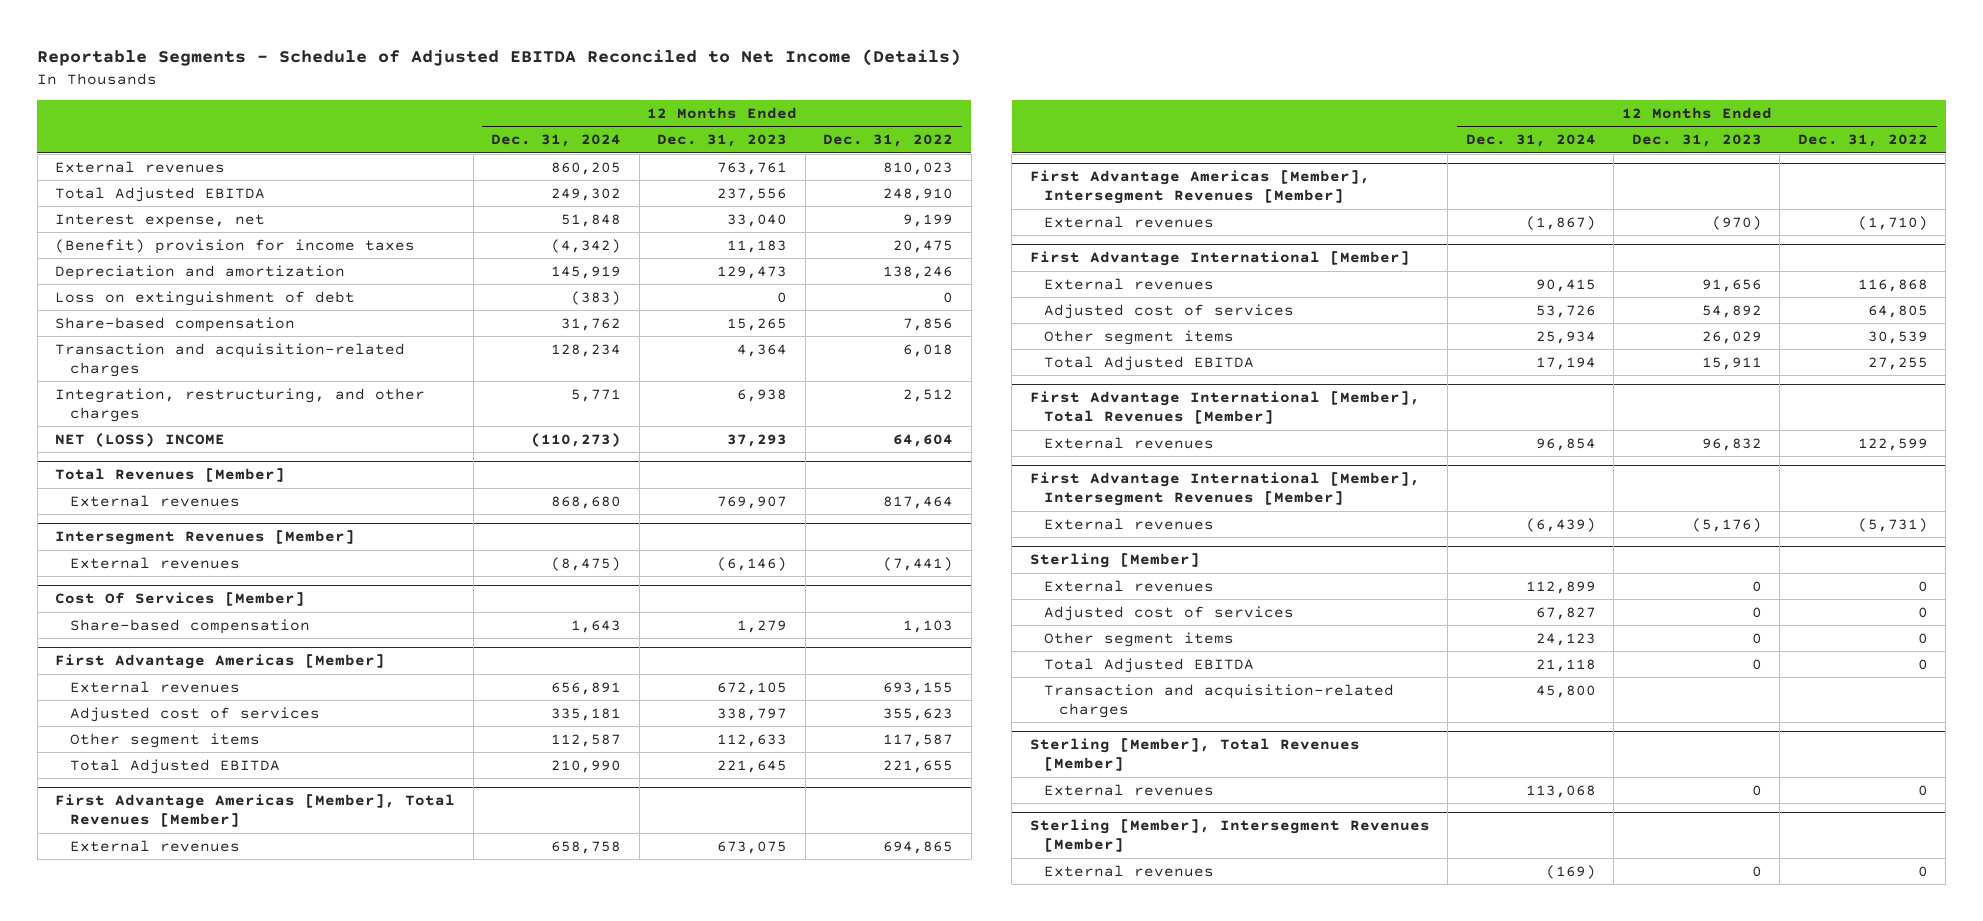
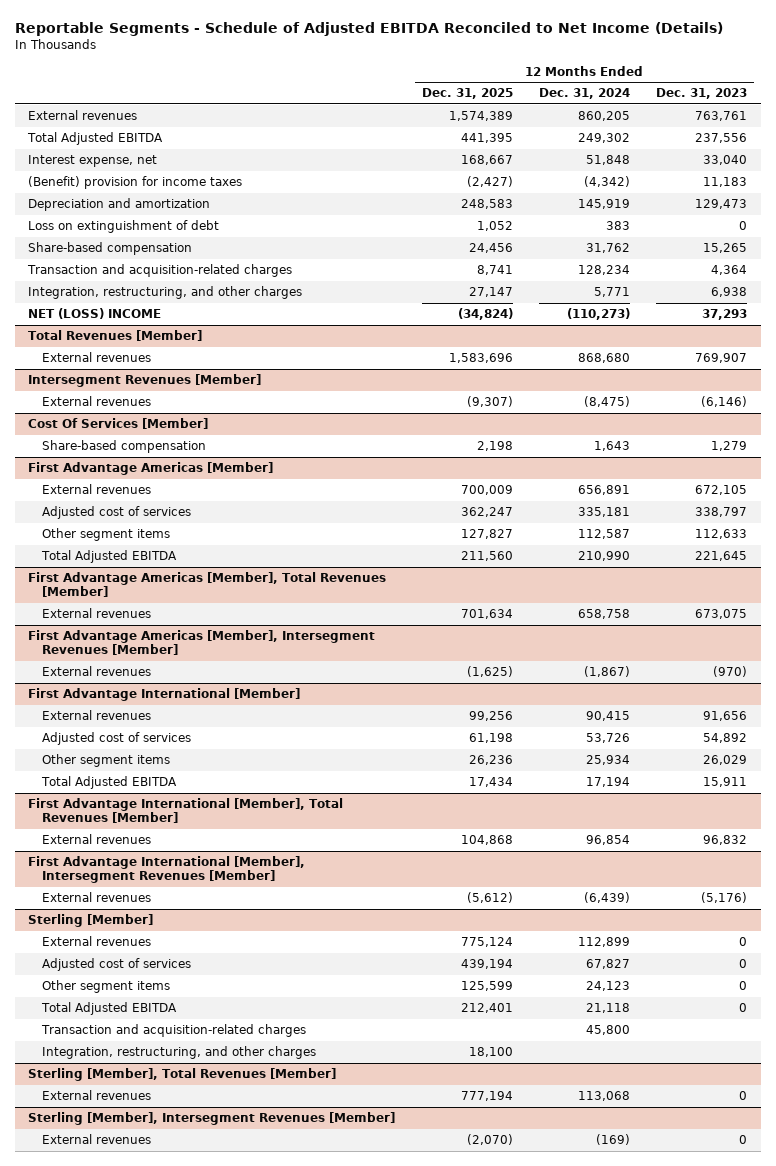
- | 12 Months Ended Dec. 31, 2024 | 12 Months Ended Dec. 31, 2023 | 12 Months Ended Dec. 31, 2022
+ | 12 Months Ended Dec. 31, 2025 | 12 Months Ended Dec. 31, 2024 | 12 Months Ended Dec. 31, 2023
- Loss on extinguishment of debt | (383) | 0 | 0
+ Loss on extinguishment of debt | 1,052 | 383 | 0
@ Sterling [Member]
+ Integration, restructuring, and other charges | 18,100 | |

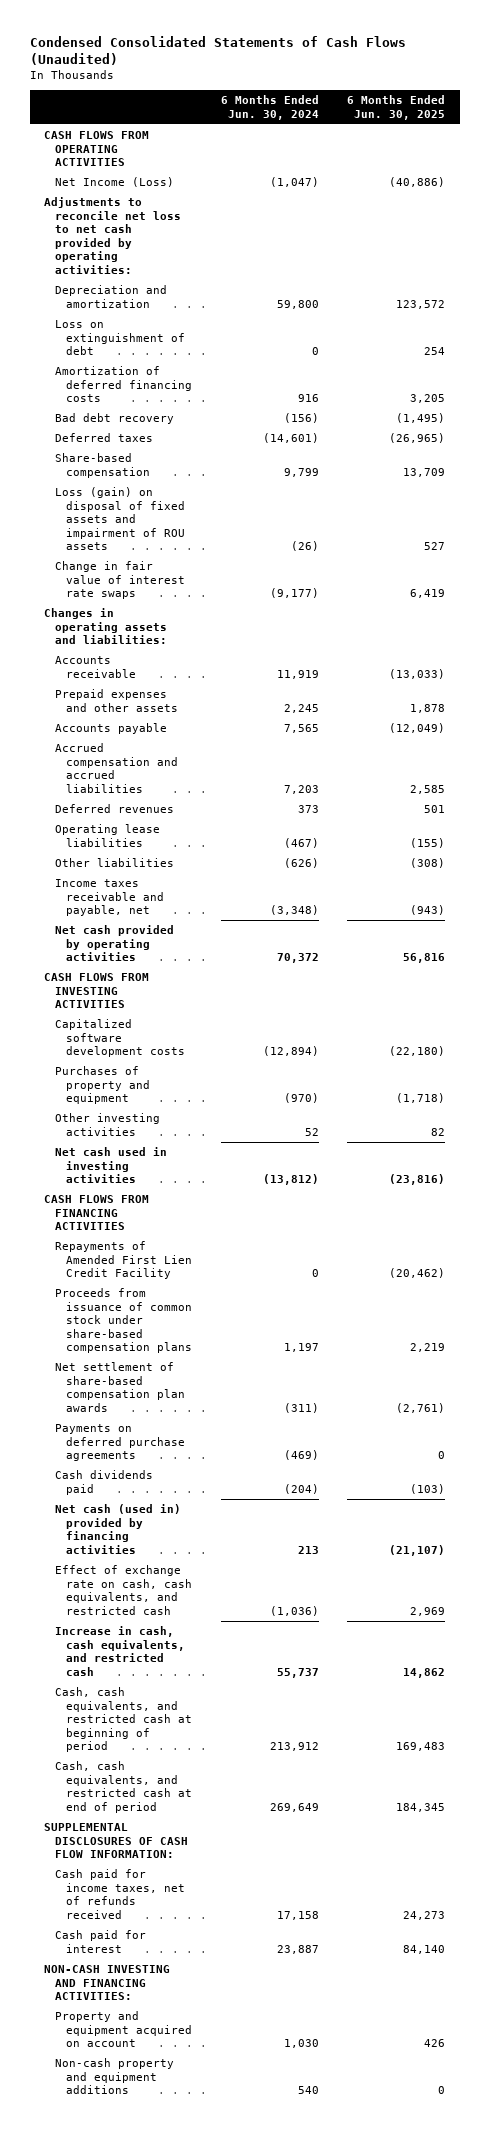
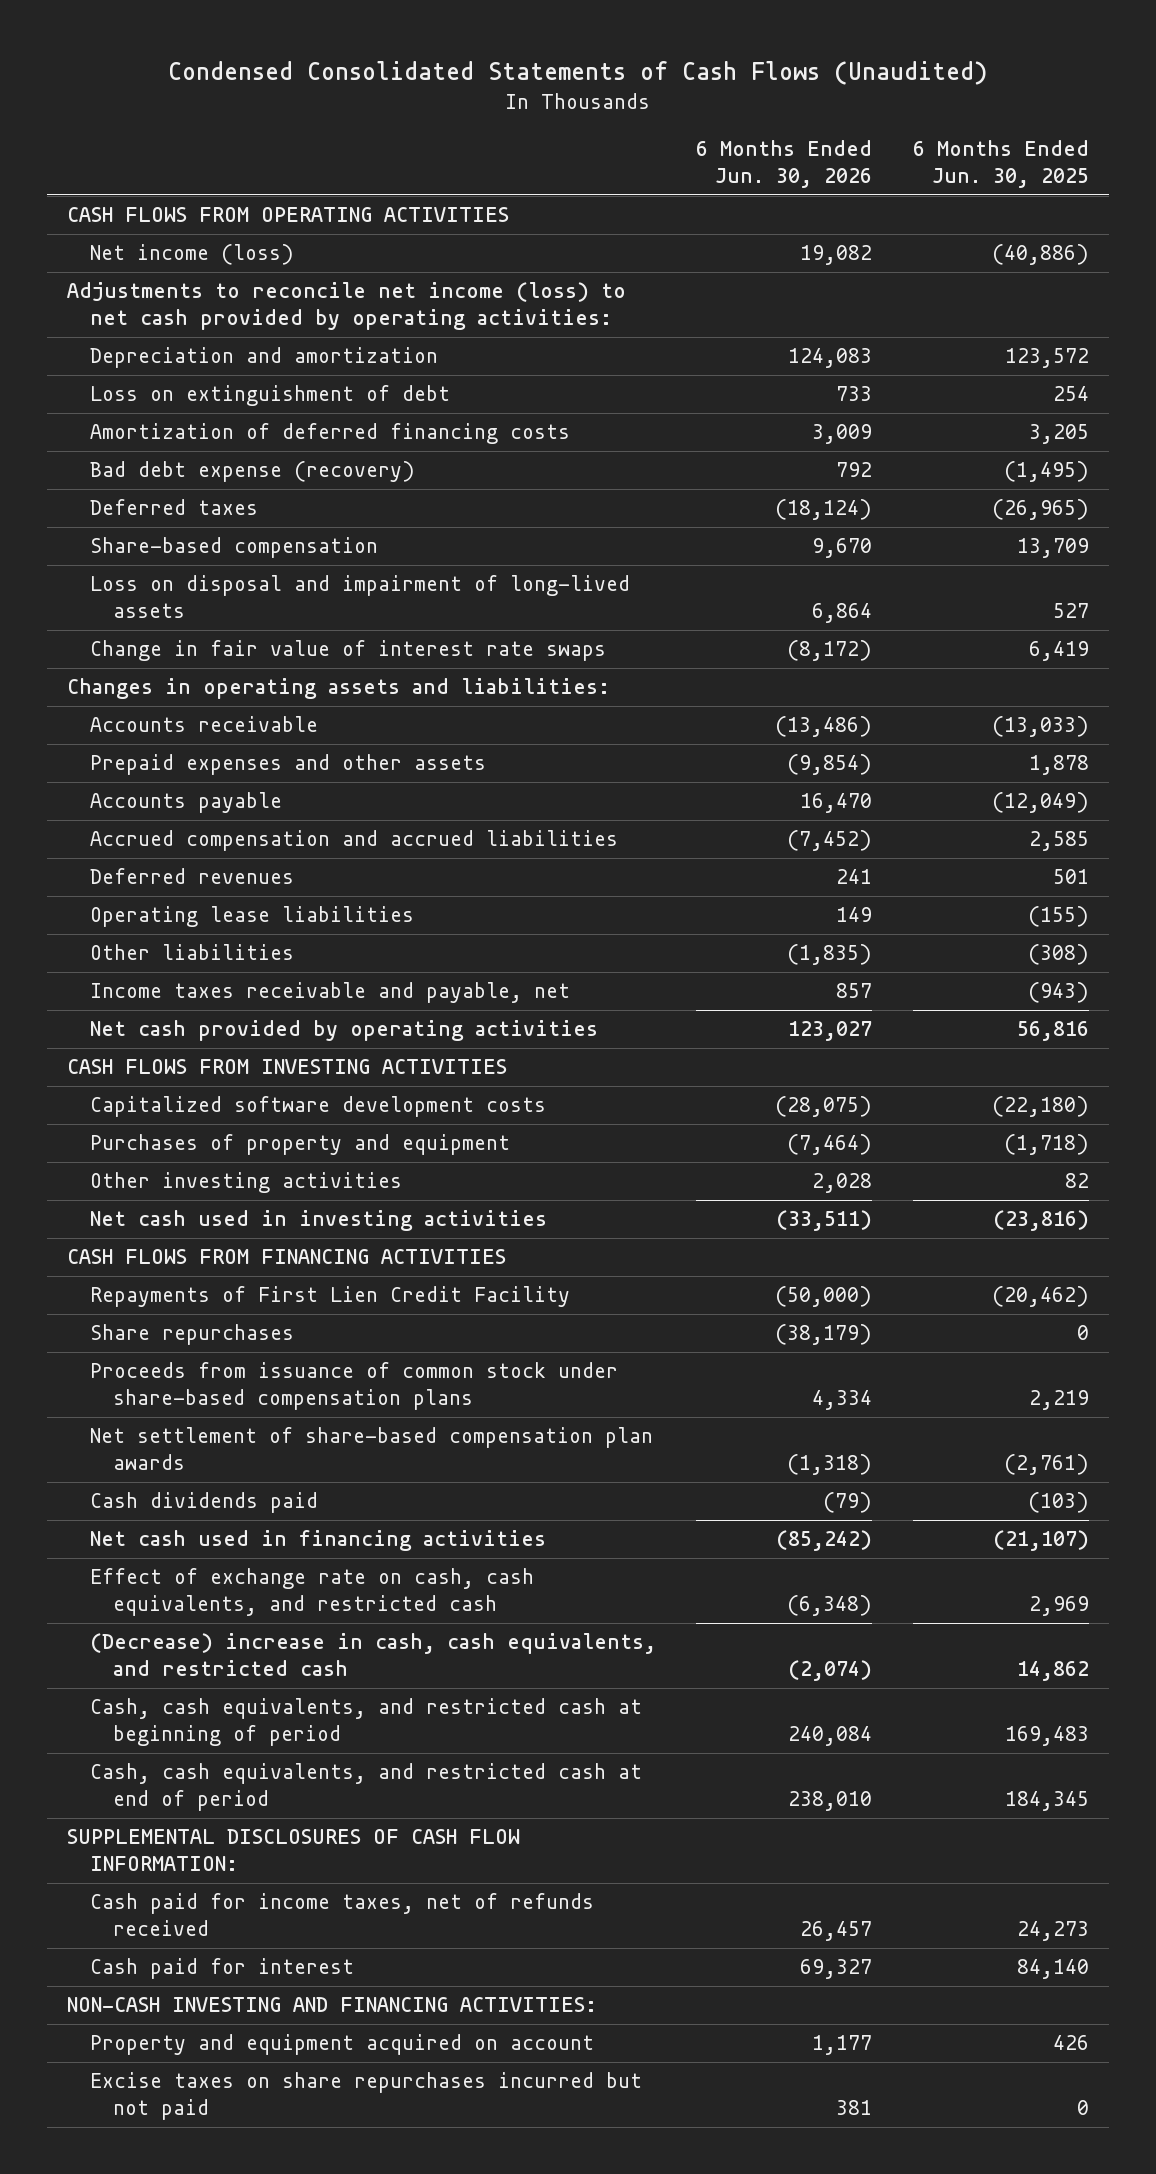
- | 6 Months Ended Jun. 30, 2024 | 6 Months Ended Jun. 30, 2025
+ | 6 Months Ended Jun. 30, 2026 | 6 Months Ended Jun. 30, 2025
- Net Income (Loss) | (1,047) | (40,886)
- Adjustments to reconcile net loss to net cash provided by operating activities:
+ Net income (loss) | 19,082 | (40,886)
+ Adjustments to reconcile net income (loss) to net cash provided by operating activities:
- Bad debt recovery | (156) | (1,495)
+ Bad debt expense (recovery) | 792 | (1,495)
- Loss (gain) on disposal of fixed assets and impairment of ROU assets | (26) | 527
+ Loss on disposal and impairment of long-lived assets | 6,864 | 527
- Repayments of Amended First Lien Credit Facility | 0 | (20,462)
+ Repayments of First Lien Credit Facility | (50,000) | (20,462)
+ Share repurchases | (38,179) | 0
- Payments on deferred purchase agreements | (469) | 0
- Net cash (used in) provided by financing activities | 213 | (21,107)
+ Net cash used in financing activities | (85,242) | (21,107)
- Increase in cash, cash equivalents, and restricted cash | 55,737 | 14,862
+ (Decrease) increase in cash, cash equivalents, and restricted cash | (2,074) | 14,862
- Non-cash property and equipment additions | 540 | 0
+ Excise taxes on share repurchases incurred but not paid | 381 | 0

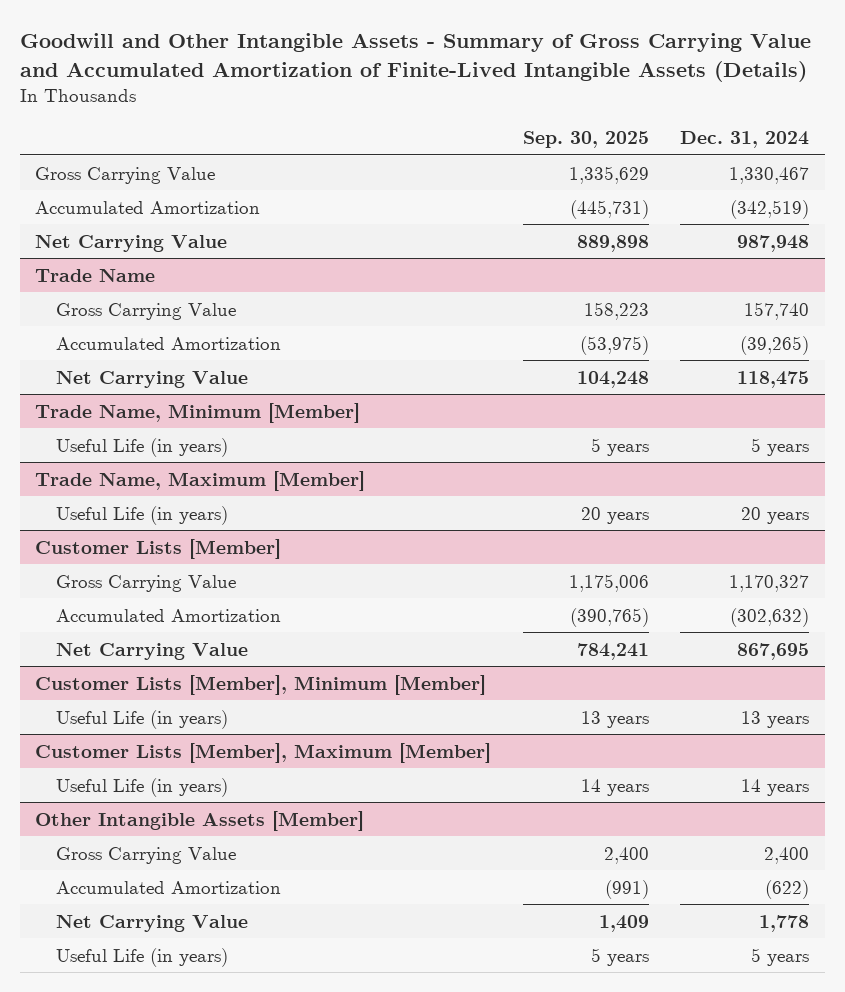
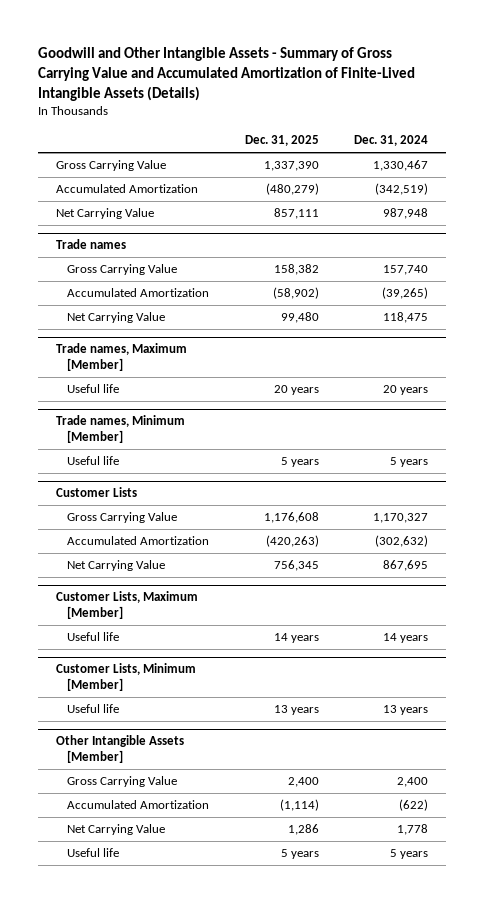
- | Sep. 30, 2025 | Dec. 31, 2024
+ | Dec. 31, 2025 | Dec. 31, 2024
- Trade Name
+ Trade names
- Trade Name, Minimum [Member]
- Useful Life (in years) | 5 years | 5 years
- Trade Name, Maximum [Member]
- Useful Life (in years) | 20 years | 20 years
- Customer Lists [Member]
+ Trade names, Maximum [Member]
+ Useful life | 20 years | 20 years
+ Trade names, Minimum [Member]
+ Useful life | 5 years | 5 years
+ Customer Lists
- Customer Lists [Member], Minimum [Member]
- Useful Life (in years) | 13 years | 13 years
- Customer Lists [Member], Maximum [Member]
- Useful Life (in years) | 14 years | 14 years
+ Customer Lists, Maximum [Member]
+ Useful life | 14 years | 14 years
+ Customer Lists, Minimum [Member]
+ Useful life | 13 years | 13 years
@ Other Intangible Assets [Member]
- Useful Life (in years) | 5 years | 5 years
+ Useful life | 5 years | 5 years

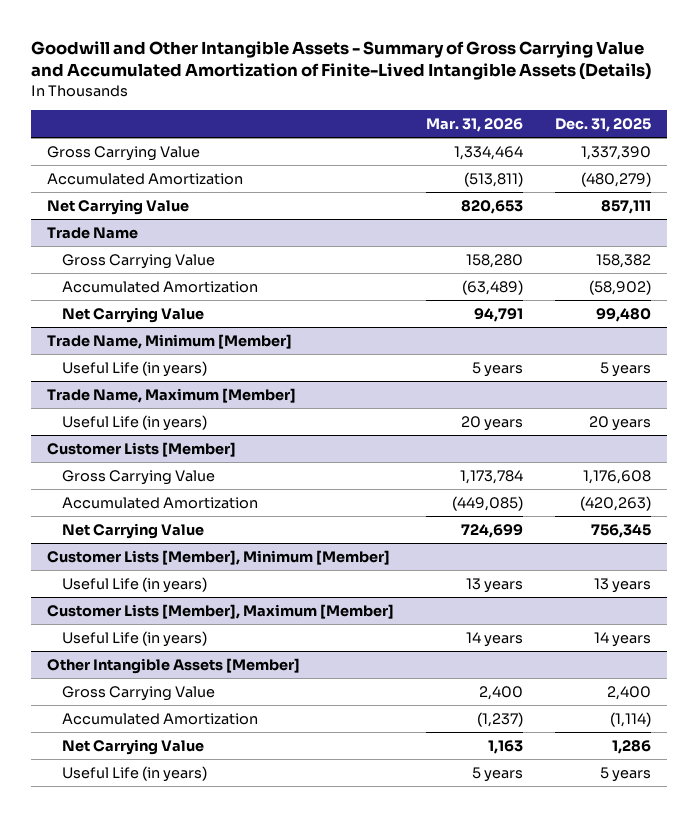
- | Dec. 31, 2025 | Dec. 31, 2024
+ | Mar. 31, 2026 | Dec. 31, 2025
- Trade names
+ Trade Name
- Trade names, Maximum [Member]
- Useful life | 20 years | 20 years
- Trade names, Minimum [Member]
- Useful life | 5 years | 5 years
- Customer Lists
+ Trade Name, Minimum [Member]
+ Useful Life (in years) | 5 years | 5 years
+ Trade Name, Maximum [Member]
+ Useful Life (in years) | 20 years | 20 years
+ Customer Lists [Member]
- Customer Lists, Maximum [Member]
- Useful life | 14 years | 14 years
- Customer Lists, Minimum [Member]
- Useful life | 13 years | 13 years
+ Customer Lists [Member], Minimum [Member]
+ Useful Life (in years) | 13 years | 13 years
+ Customer Lists [Member], Maximum [Member]
+ Useful Life (in years) | 14 years | 14 years
@ Other Intangible Assets [Member]
- Useful life | 5 years | 5 years
+ Useful Life (in years) | 5 years | 5 years

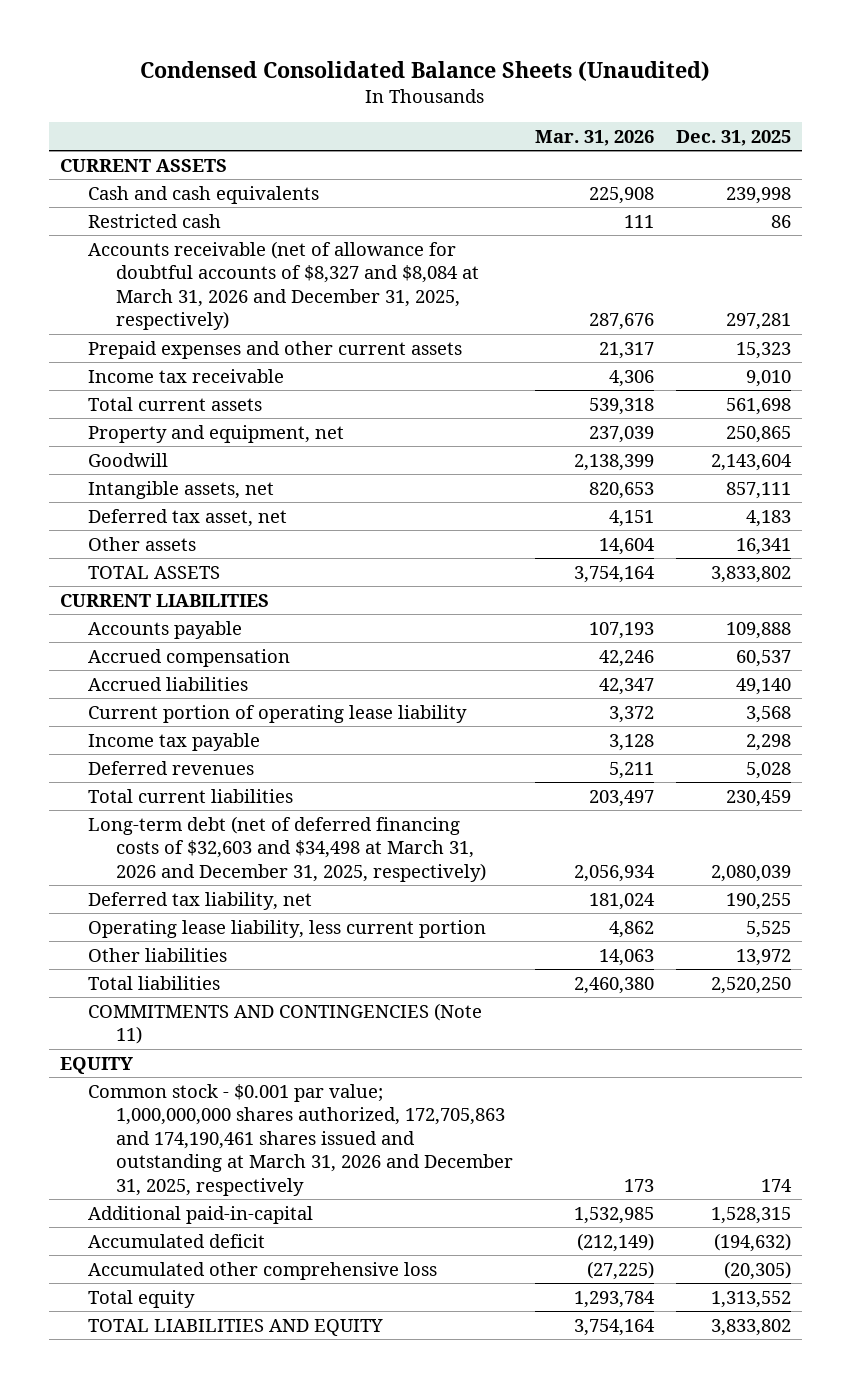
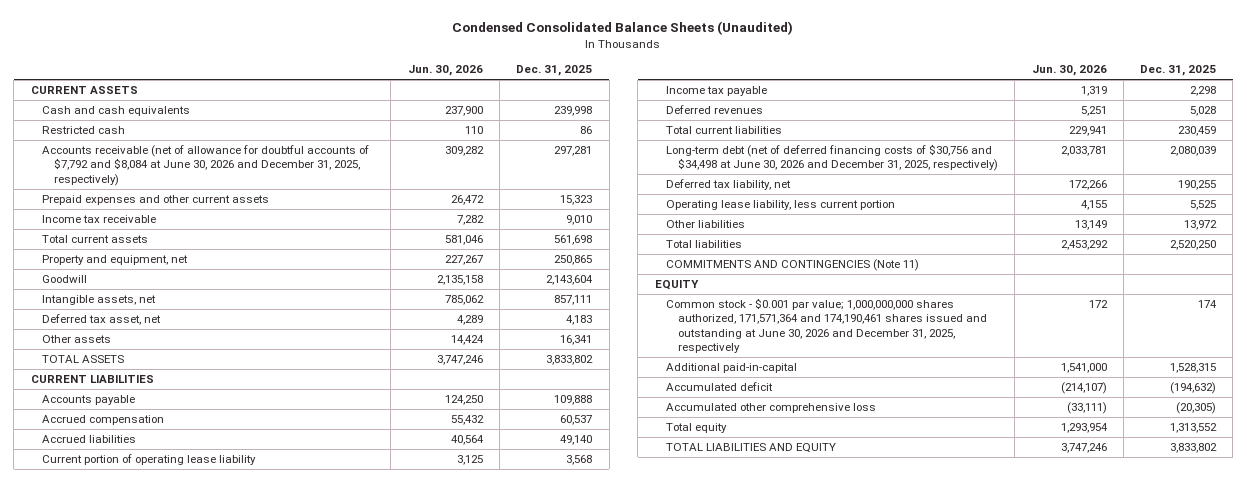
- | Mar. 31, 2026 | Dec. 31, 2025
+ | Jun. 30, 2026 | Dec. 31, 2025
- Accounts receivable (net of allowance for doubtful accounts of $8,327 and $8,084 at March 31, 2026 and December 31, 2025, respectively) | 287,676 | 297,281
+ Accounts receivable (net of allowance for doubtful accounts of $7,792 and $8,084 at June 30, 2026 and December 31, 2025, respectively) | 309,282 | 297,281
- Long-term debt (net of deferred financing costs of $32,603 and $34,498 at March 31, 2026 and December 31, 2025, respectively) | 2,056,934 | 2,080,039
+ Long-term debt (net of deferred financing costs of $30,756 and $34,498 at June 30, 2026 and December 31, 2025, respectively) | 2,033,781 | 2,080,039
- Common stock - $0.001 par value; 1,000,000,000 shares authorized, 172,705,863 and 174,190,461 shares issued and outstanding at March 31, 2026 and December 31, 2025, respectively | 173 | 174
+ Common stock - $0.001 par value; 1,000,000,000 shares authorized, 171,571,364 and 174,190,461 shares issued and outstanding at June 30, 2026 and December 31, 2025, respectively | 172 | 174

